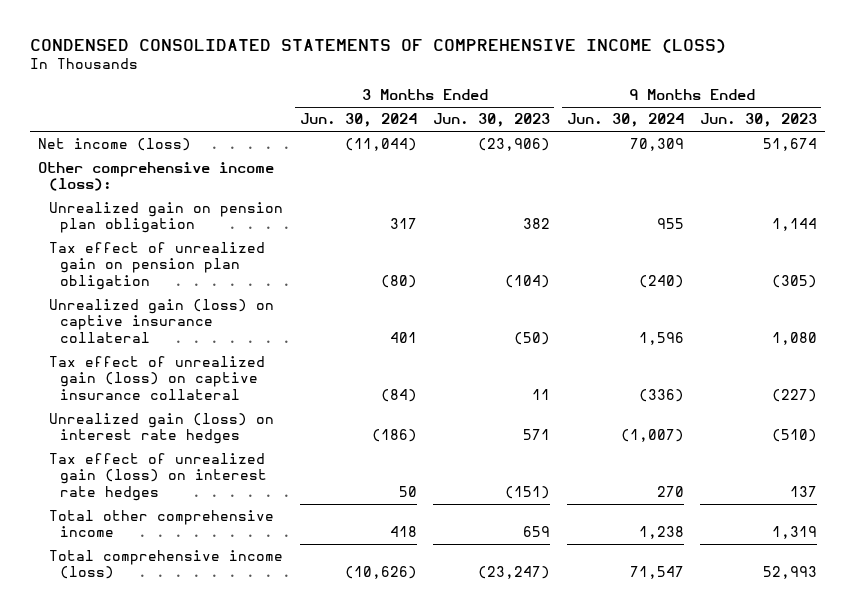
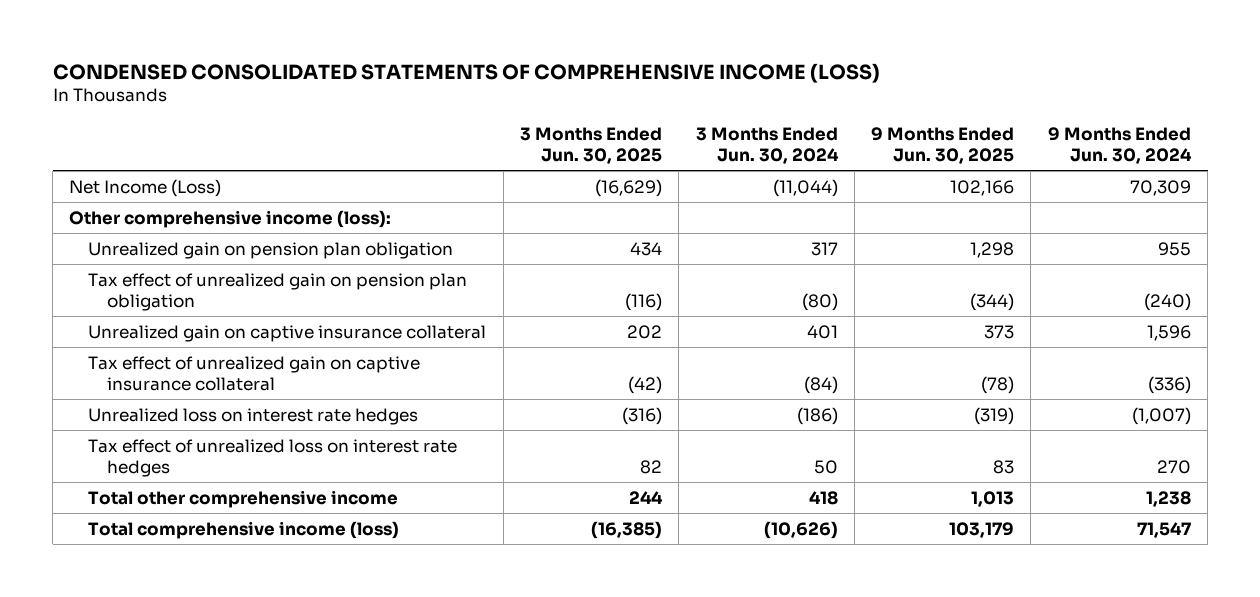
- | 3 Months Ended Jun. 30, 2024 | 3 Months Ended Jun. 30, 2023 | 9 Months Ended Jun. 30, 2024 | 9 Months Ended Jun. 30, 2023
+ | 3 Months Ended Jun. 30, 2025 | 3 Months Ended Jun. 30, 2024 | 9 Months Ended Jun. 30, 2025 | 9 Months Ended Jun. 30, 2024
- Net income (loss) | (11,044) | (23,906) | 70,309 | 51,674
+ Net Income (Loss) | (16,629) | (11,044) | 102,166 | 70,309
- Unrealized gain (loss) on captive insurance collateral | 401 | (50) | 1,596 | 1,080
- Tax effect of unrealized gain (loss) on captive insurance collateral | (84) | 11 | (336) | (227)
- Unrealized gain (loss) on interest rate hedges | (186) | 571 | (1,007) | (510)
- Tax effect of unrealized gain (loss) on interest rate hedges | 50 | (151) | 270 | 137
+ Unrealized gain on captive insurance collateral | 202 | 401 | 373 | 1,596
+ Tax effect of unrealized gain on captive insurance collateral | (42) | (84) | (78) | (336)
+ Unrealized loss on interest rate hedges | (316) | (186) | (319) | (1,007)
+ Tax effect of unrealized loss on interest rate hedges | 82 | 50 | 83 | 270

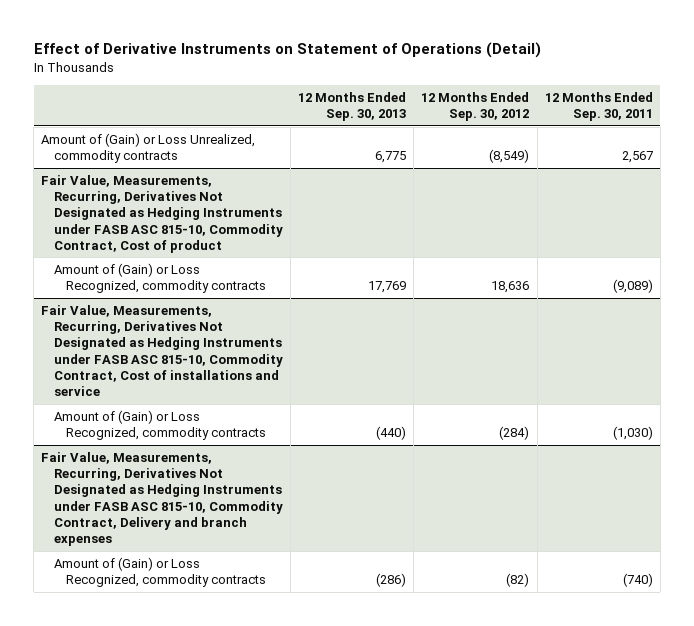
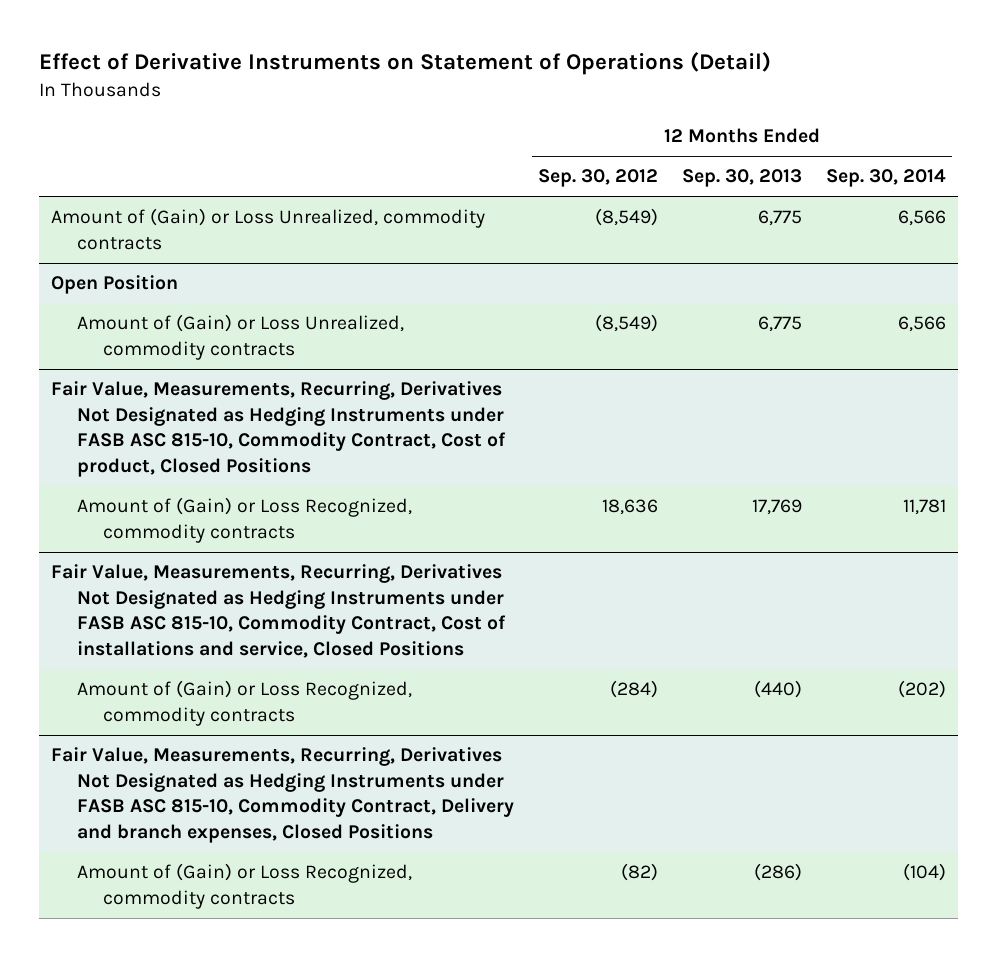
- | 12 Months Ended Sep. 30, 2013 | 12 Months Ended Sep. 30, 2012 | 12 Months Ended Sep. 30, 2011
+ | 12 Months Ended Sep. 30, 2012 | 12 Months Ended Sep. 30, 2013 | 12 Months Ended Sep. 30, 2014
- Fair Value, Measurements, Recurring, Derivatives Not Designated as Hedging Instruments under FASB ASC 815-10, Commodity Contract, Cost of product
+ Open Position
+ Amount of (Gain) or Loss Unrealized, commodity contracts | (8,549) | 6,775 | 6,566
+ Fair Value, Measurements, Recurring, Derivatives Not Designated as Hedging Instruments under FASB ASC 815-10, Commodity Contract, Cost of product, Closed Positions
- Fair Value, Measurements, Recurring, Derivatives Not Designated as Hedging Instruments under FASB ASC 815-10, Commodity Contract, Cost of installations and service
+ Fair Value, Measurements, Recurring, Derivatives Not Designated as Hedging Instruments under FASB ASC 815-10, Commodity Contract, Cost of installations and service, Closed Positions
- Fair Value, Measurements, Recurring, Derivatives Not Designated as Hedging Instruments under FASB ASC 815-10, Commodity Contract, Delivery and branch expenses
+ Fair Value, Measurements, Recurring, Derivatives Not Designated as Hedging Instruments under FASB ASC 815-10, Commodity Contract, Delivery and branch expenses, Closed Positions

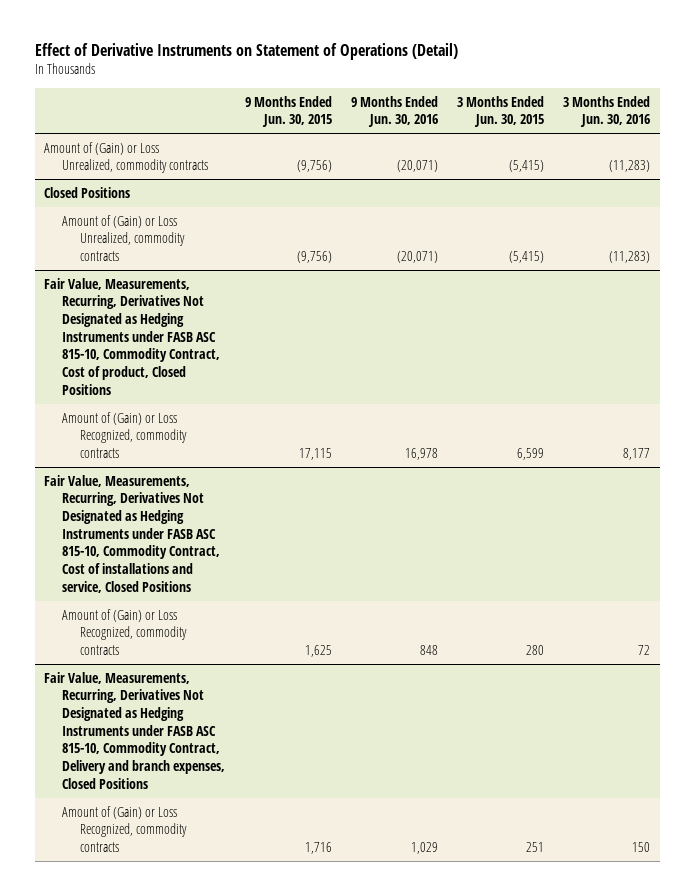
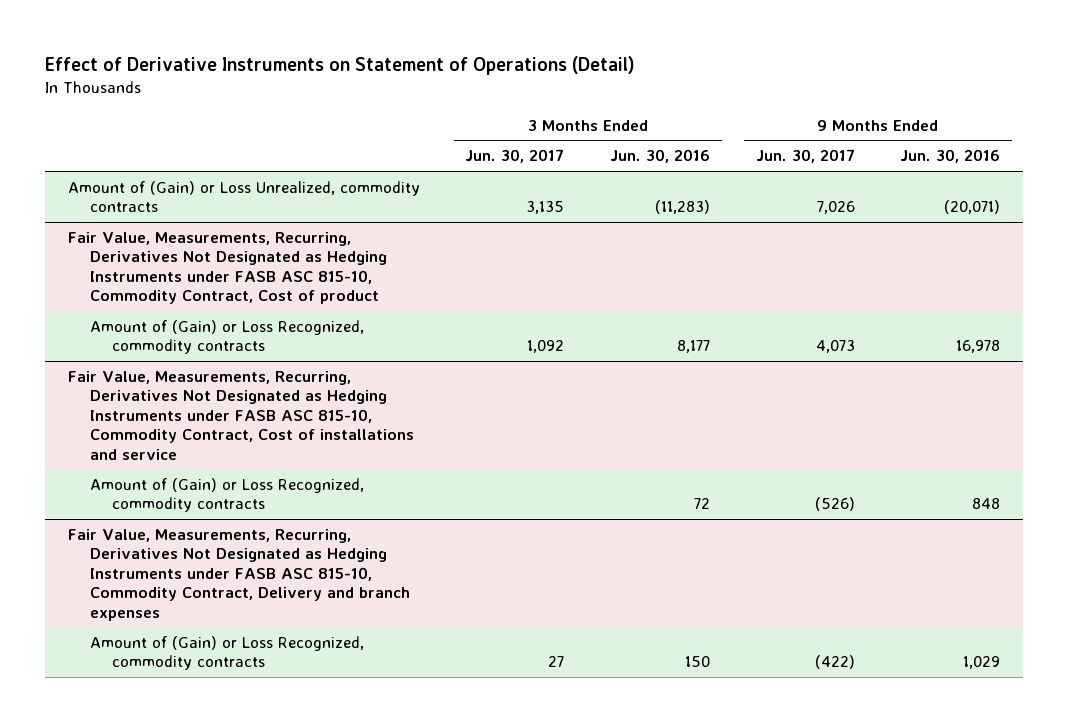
- | 9 Months Ended Jun. 30, 2015 | 9 Months Ended Jun. 30, 2016 | 3 Months Ended Jun. 30, 2015 | 3 Months Ended Jun. 30, 2016
+ | 3 Months Ended Jun. 30, 2017 | 3 Months Ended Jun. 30, 2016 | 9 Months Ended Jun. 30, 2017 | 9 Months Ended Jun. 30, 2016
- Closed Positions
- Amount of (Gain) or Loss Unrealized, commodity contracts | (9,756) | (20,071) | (5,415) | (11,283)
- Fair Value, Measurements, Recurring, Derivatives Not Designated as Hedging Instruments under FASB ASC 815-10, Commodity Contract, Cost of product, Closed Positions
+ Fair Value, Measurements, Recurring, Derivatives Not Designated as Hedging Instruments under FASB ASC 815-10, Commodity Contract, Cost of product
- Fair Value, Measurements, Recurring, Derivatives Not Designated as Hedging Instruments under FASB ASC 815-10, Commodity Contract, Cost of installations and service, Closed Positions
+ Fair Value, Measurements, Recurring, Derivatives Not Designated as Hedging Instruments under FASB ASC 815-10, Commodity Contract, Cost of installations and service
- Fair Value, Measurements, Recurring, Derivatives Not Designated as Hedging Instruments under FASB ASC 815-10, Commodity Contract, Delivery and branch expenses, Closed Positions
+ Fair Value, Measurements, Recurring, Derivatives Not Designated as Hedging Instruments under FASB ASC 815-10, Commodity Contract, Delivery and branch expenses

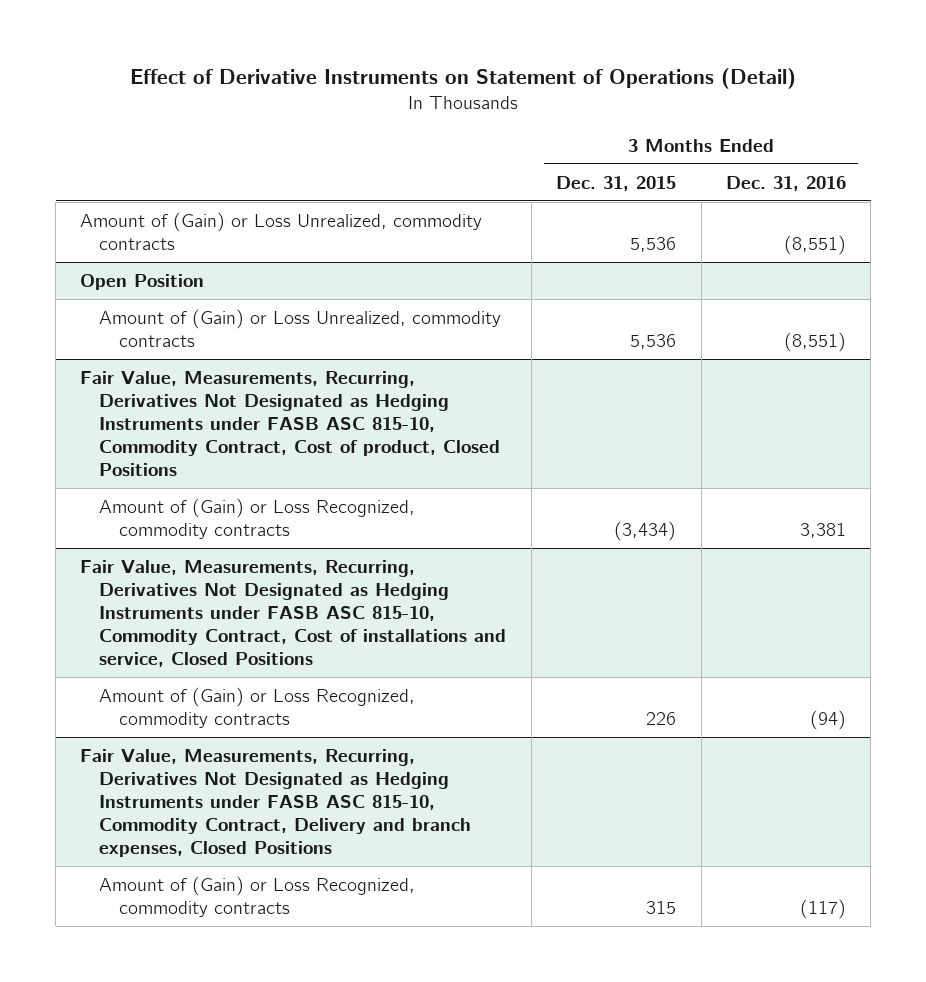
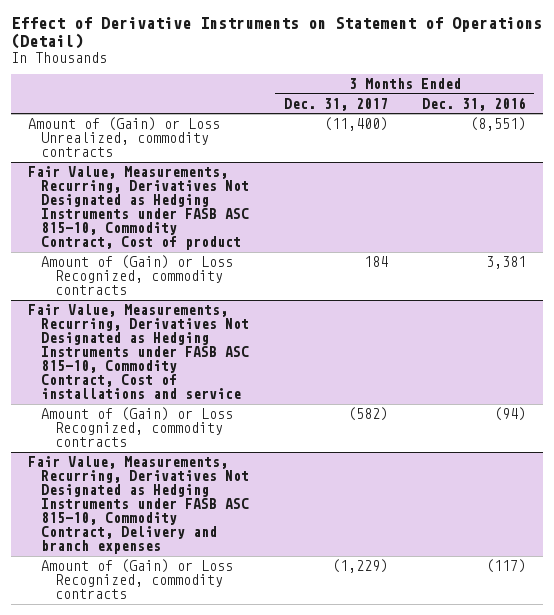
- | 3 Months Ended Dec. 31, 2015 | 3 Months Ended Dec. 31, 2016
+ | 3 Months Ended Dec. 31, 2017 | 3 Months Ended Dec. 31, 2016
- Open Position
- Amount of (Gain) or Loss Unrealized, commodity contracts | 5,536 | (8,551)
- Fair Value, Measurements, Recurring, Derivatives Not Designated as Hedging Instruments under FASB ASC 815-10, Commodity Contract, Cost of product, Closed Positions
+ Fair Value, Measurements, Recurring, Derivatives Not Designated as Hedging Instruments under FASB ASC 815-10, Commodity Contract, Cost of product
- Fair Value, Measurements, Recurring, Derivatives Not Designated as Hedging Instruments under FASB ASC 815-10, Commodity Contract, Cost of installations and service, Closed Positions
+ Fair Value, Measurements, Recurring, Derivatives Not Designated as Hedging Instruments under FASB ASC 815-10, Commodity Contract, Cost of installations and service
- Fair Value, Measurements, Recurring, Derivatives Not Designated as Hedging Instruments under FASB ASC 815-10, Commodity Contract, Delivery and branch expenses, Closed Positions
+ Fair Value, Measurements, Recurring, Derivatives Not Designated as Hedging Instruments under FASB ASC 815-10, Commodity Contract, Delivery and branch expenses

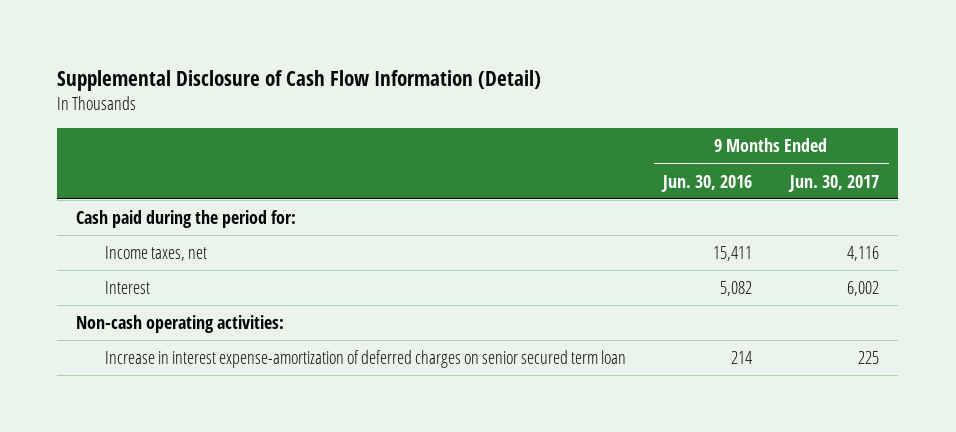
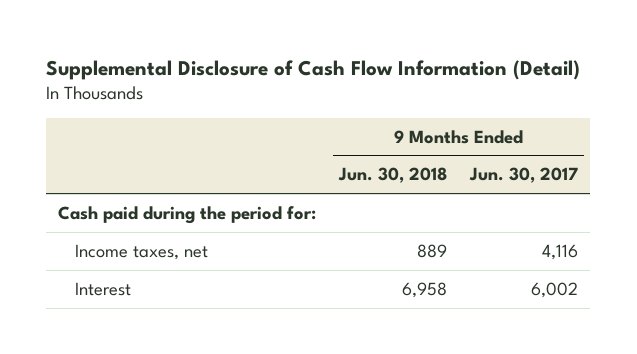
- | 9 Months Ended Jun. 30, 2016 | 9 Months Ended Jun. 30, 2017
+ | 9 Months Ended Jun. 30, 2018 | 9 Months Ended Jun. 30, 2017
- Non-cash operating activities:
- Increase in interest expense-amortization of deferred charges on senior secured term loan | 214 | 225

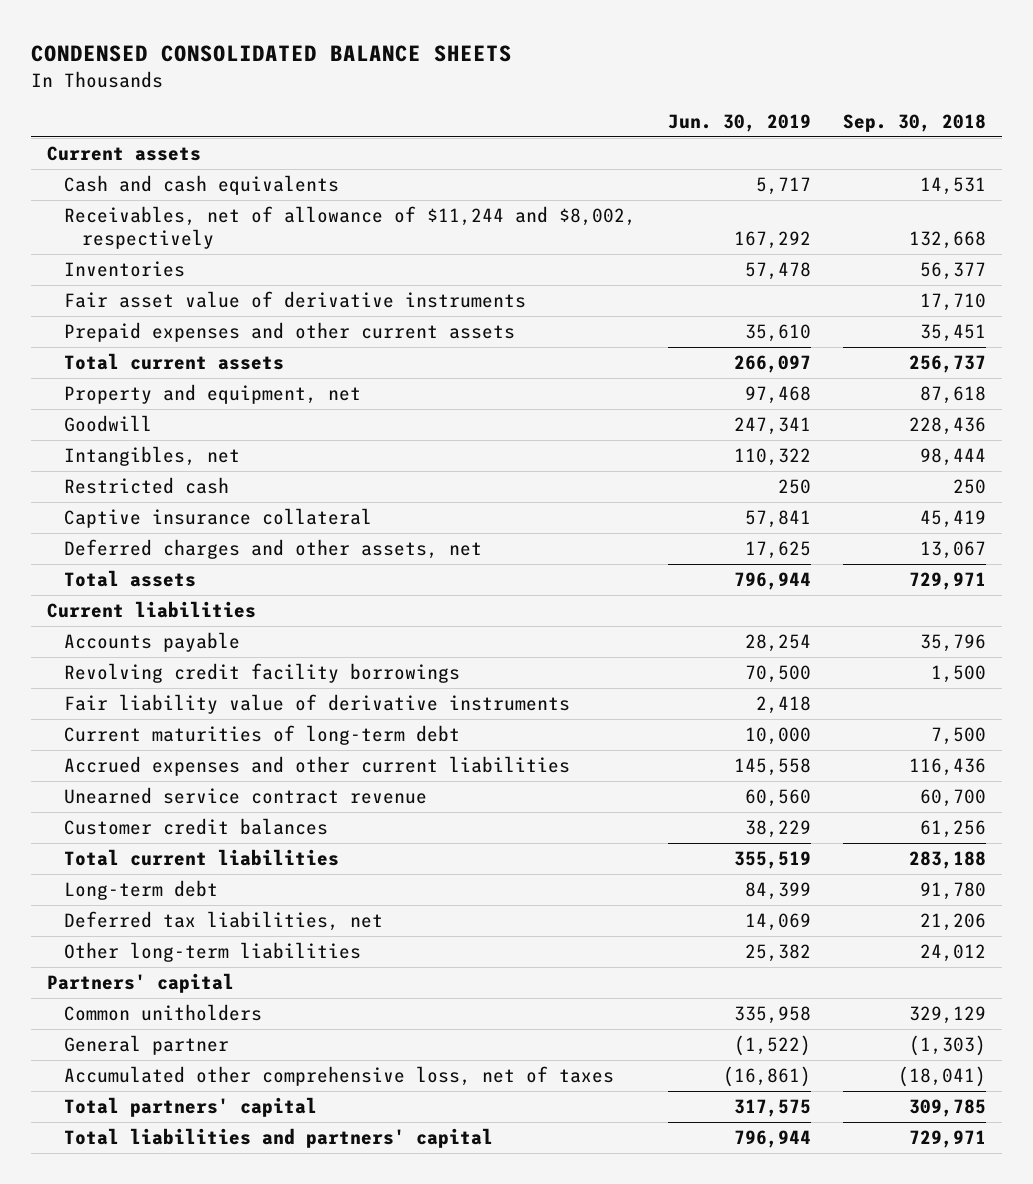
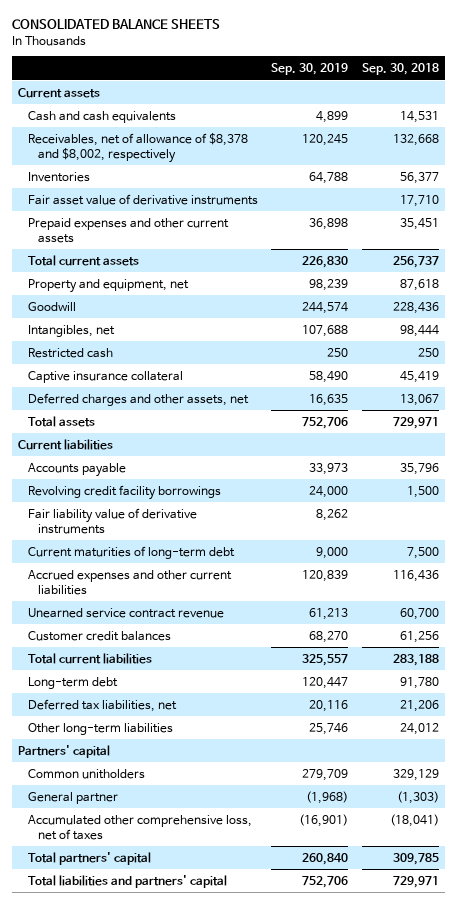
- CONDENSED CONSOLIDATED BALANCE SHEETS
+ CONSOLIDATED BALANCE SHEETS
- | Jun. 30, 2019 | Sep. 30, 2018
+ | Sep. 30, 2019 | Sep. 30, 2018
- Receivables, net of allowance of $11,244 and $8,002, respectively | 167,292 | 132,668
+ Receivables, net of allowance of $8,378 and $8,002, respectively | 120,245 | 132,668

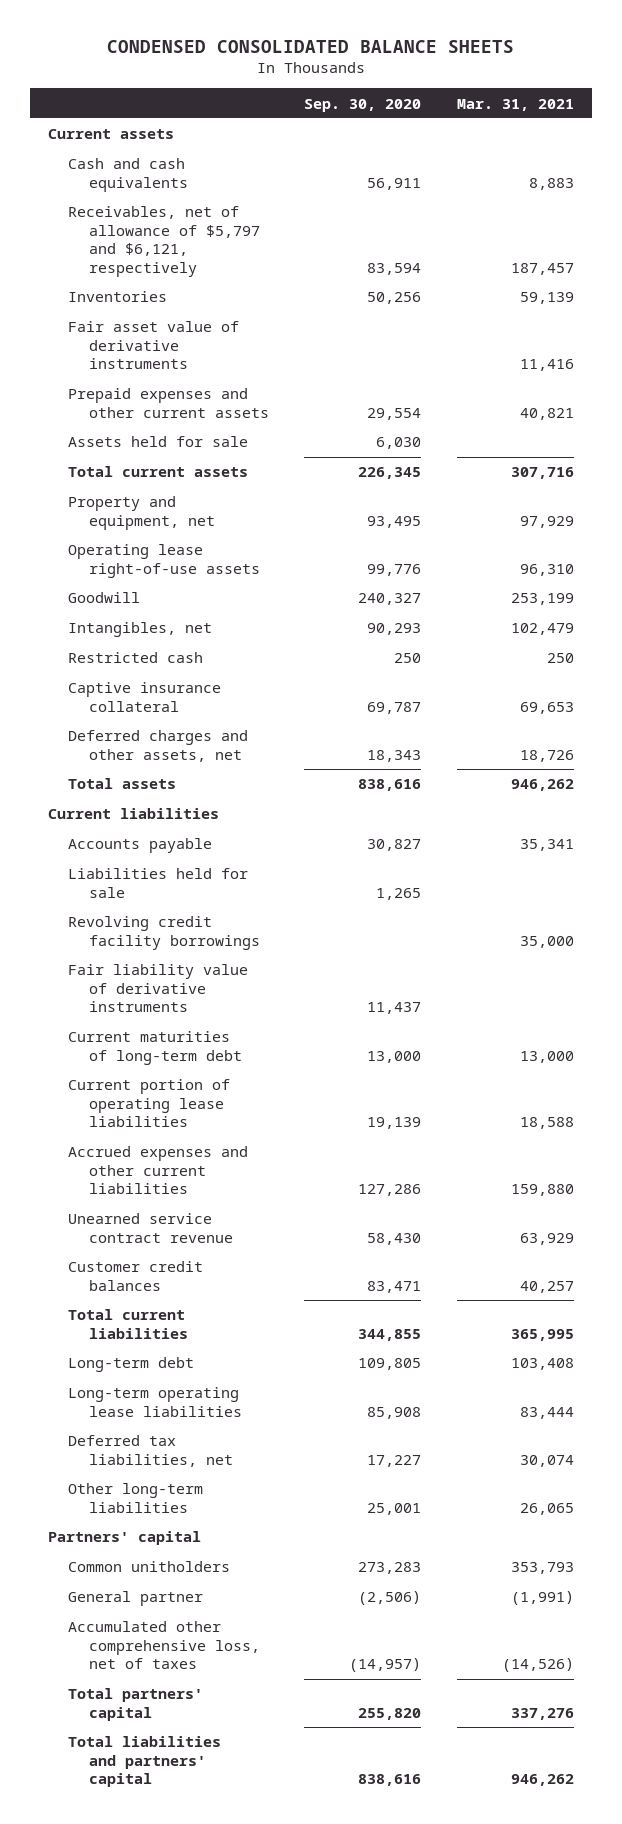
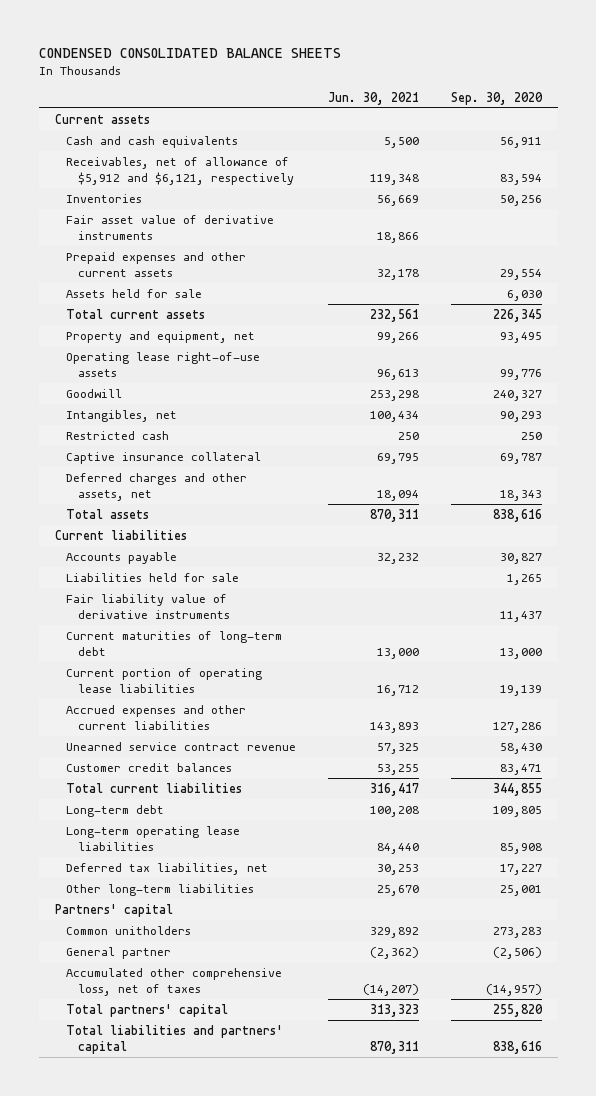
- | Sep. 30, 2020 | Mar. 31, 2021
+ | Jun. 30, 2021 | Sep. 30, 2020
- Receivables, net of allowance of $5,797 and $6,121, respectively | 83,594 | 187,457
+ Receivables, net of allowance of $5,912 and $6,121, respectively | 119,348 | 83,594
- Revolving credit facility borrowings | | 35,000

